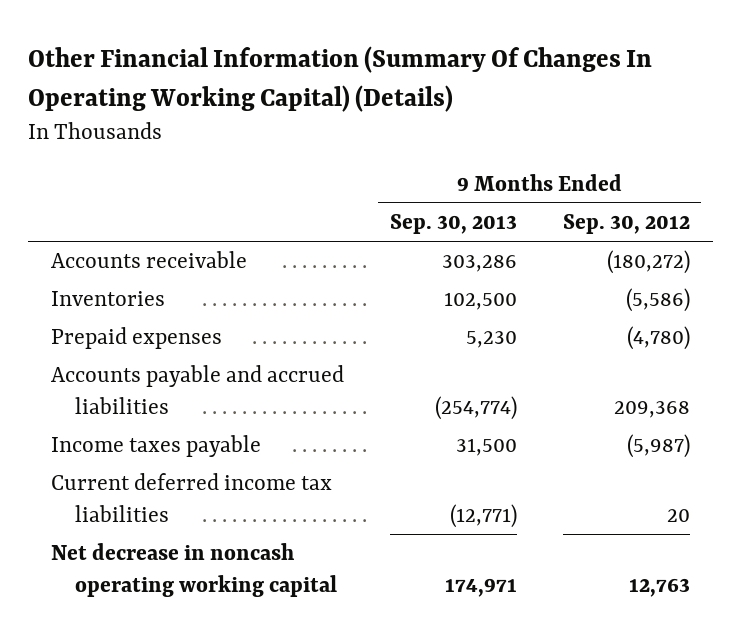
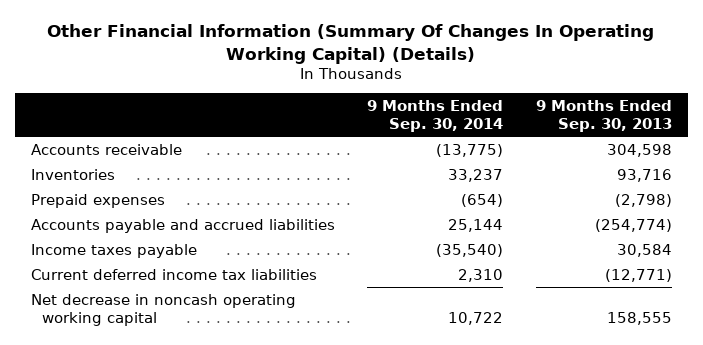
- | 9 Months Ended Sep. 30, 2013 | 9 Months Ended Sep. 30, 2012
+ | 9 Months Ended Sep. 30, 2014 | 9 Months Ended Sep. 30, 2013
- Accounts receivable | 303,286 | (180,272)
- Inventories | 102,500 | (5,586)
- Prepaid expenses | 5,230 | (4,780)
+ Accounts receivable | (13,775) | 304,598
+ Inventories | 33,237 | 93,716
+ Prepaid expenses | (654) | (2,798)
- Income taxes payable | 31,500 | (5,987)
+ Income taxes payable | (35,540) | 30,584
- Net decrease in noncash operating working capital | 174,971 | 12,763
+ Net decrease in noncash operating working capital | 10,722 | 158,555

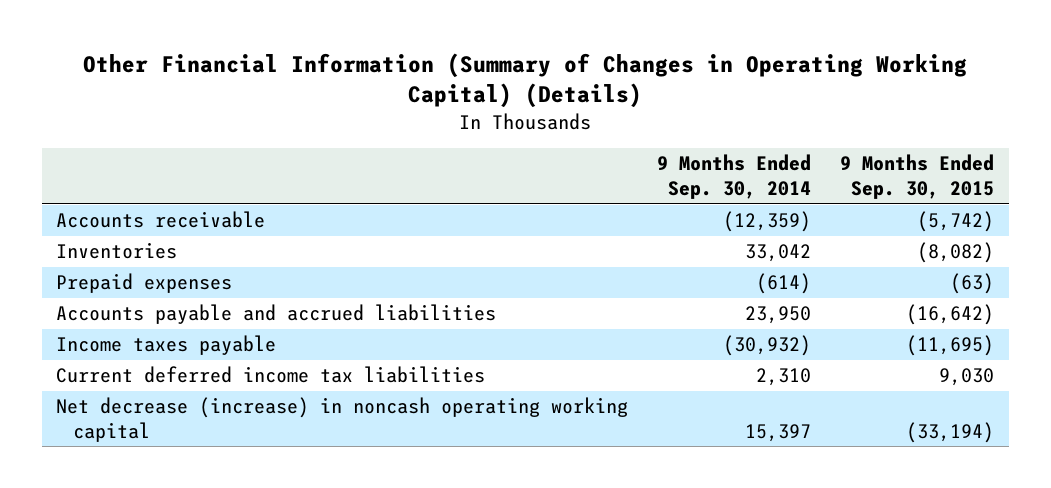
- Other Financial Information (Summary Of Changes In Operating Working Capital) (Details)
+ Other Financial Information (Summary of Changes in Operating Working Capital) (Details)
- | 9 Months Ended Sep. 30, 2014 | 9 Months Ended Sep. 30, 2013
+ | 9 Months Ended Sep. 30, 2014 | 9 Months Ended Sep. 30, 2015
- Accounts receivable | (13,775) | 304,598
- Inventories | 33,237 | 93,716
- Prepaid expenses | (654) | (2,798)
- Accounts payable and accrued liabilities | 25,144 | (254,774)
- Income taxes payable | (35,540) | 30,584
+ Accounts receivable | (12,359) | (5,742)
+ Inventories | 33,042 | (8,082)
+ Prepaid expenses | (614) | (63)
+ Accounts payable and accrued liabilities | 23,950 | (16,642)
+ Income taxes payable | (30,932) | (11,695)
- Net decrease in noncash operating working capital | 10,722 | 158,555
+ Net decrease (increase) in noncash operating working capital | 15,397 | (33,194)

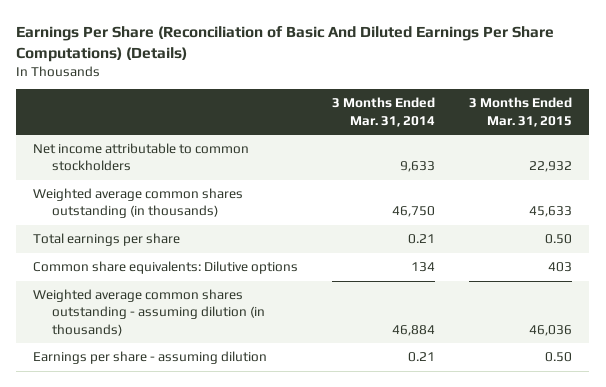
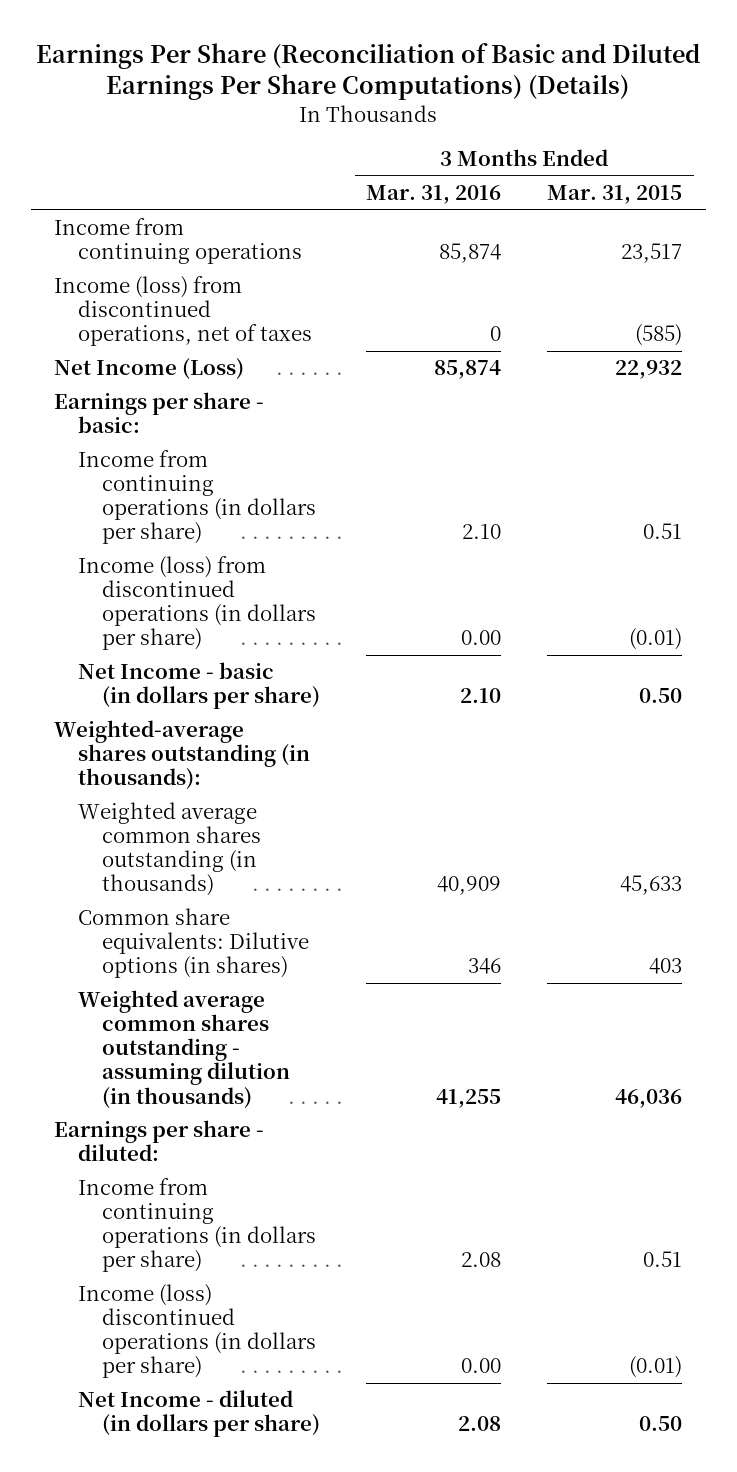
- Earnings Per Share (Reconciliation of Basic And Diluted Earnings Per Share Computations) (Details)
+ Earnings Per Share (Reconciliation of Basic and Diluted Earnings Per Share Computations) (Details)
- | 3 Months Ended Mar. 31, 2014 | 3 Months Ended Mar. 31, 2015
+ | 3 Months Ended Mar. 31, 2016 | 3 Months Ended Mar. 31, 2015
- Net income attributable to common stockholders | 9,633 | 22,932
+ Income from continuing operations | 85,874 | 23,517
+ Income (loss) from discontinued operations, net of taxes | 0 | (585)
+ Net Income (Loss) | 85,874 | 22,932
+ Earnings per share - basic:
+ Income from continuing operations (in dollars per share) | 2.10 | 0.51
+ Income (loss) from discontinued operations (in dollars per share) | 0.00 | (0.01)
+ Net Income - basic (in dollars per share) | 2.10 | 0.50
+ Weighted-average shares outstanding (in thousands):
- Total earnings per share | 0.21 | 0.50
- Common share equivalents: Dilutive options | 134 | 403
+ Common share equivalents: Dilutive options (in shares) | 346 | 403
- Earnings per share - assuming dilution | 0.21 | 0.50
+ Earnings per share - diluted:
+ Income from continuing operations (in dollars per share) | 2.08 | 0.51
+ Income (loss) discontinued operations (in dollars per share) | 0.00 | (0.01)
+ Net Income - diluted (in dollars per share) | 2.08 | 0.50

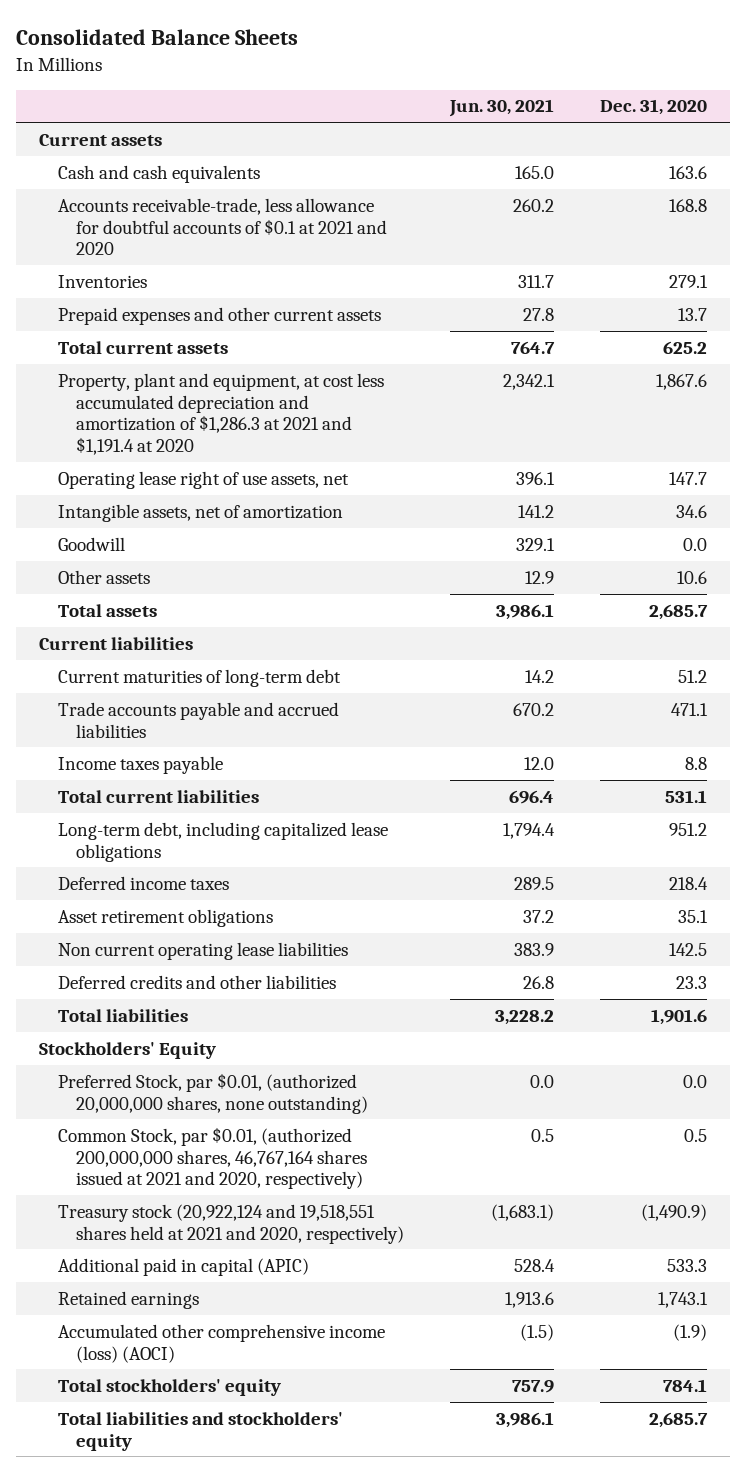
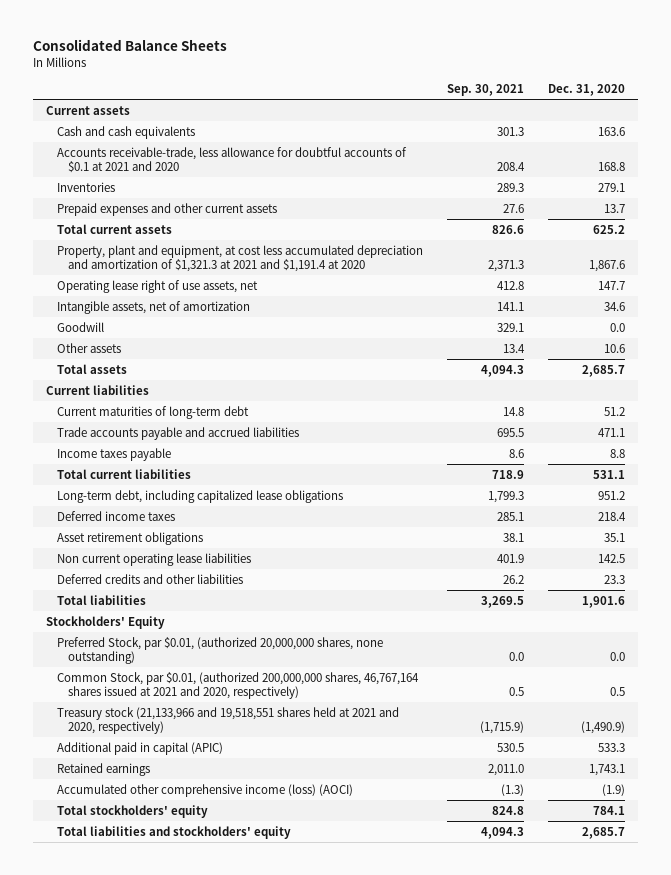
- | Jun. 30, 2021 | Dec. 31, 2020
+ | Sep. 30, 2021 | Dec. 31, 2020
- Property, plant and equipment, at cost less accumulated depreciation and amortization of $1,286.3 at 2021 and $1,191.4 at 2020 | 2,342.1 | 1,867.6
+ Property, plant and equipment, at cost less accumulated depreciation and amortization of $1,321.3 at 2021 and $1,191.4 at 2020 | 2,371.3 | 1,867.6
- Treasury stock (20,922,124 and 19,518,551 shares held at 2021 and 2020, respectively) | (1,683.1) | (1,490.9)
+ Treasury stock (21,133,966 and 19,518,551 shares held at 2021 and 2020, respectively) | (1,715.9) | (1,490.9)

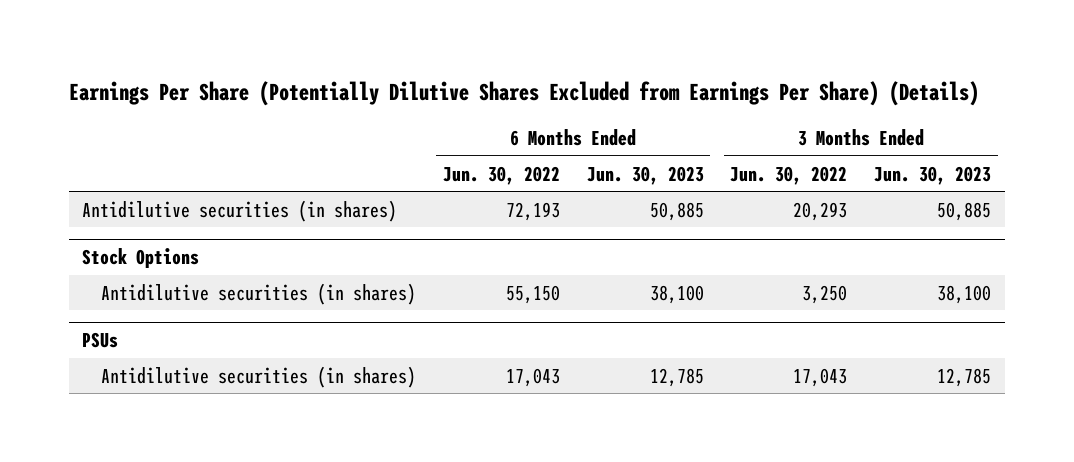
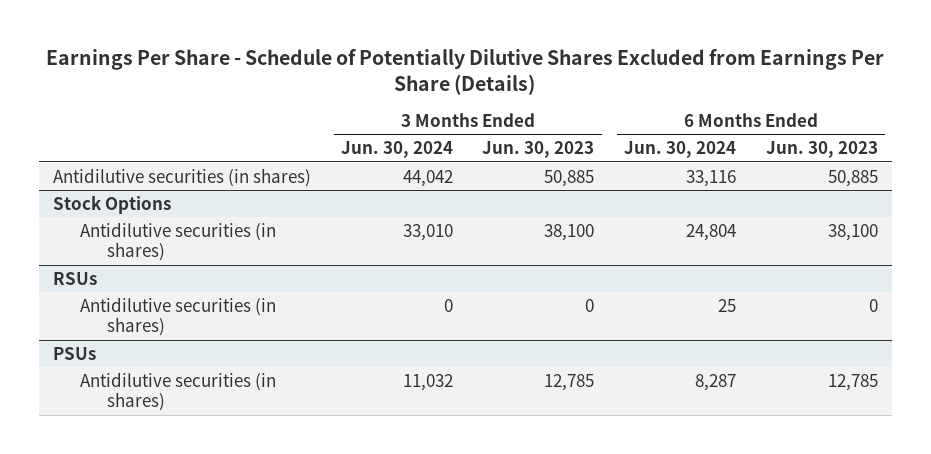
- Earnings Per Share (Potentially Dilutive Shares Excluded from Earnings Per Share) (Details)
+ Earnings Per Share - Schedule of Potentially Dilutive Shares Excluded from Earnings Per Share (Details)
- | 6 Months Ended Jun. 30, 2022 | 6 Months Ended Jun. 30, 2023 | 3 Months Ended Jun. 30, 2022 | 3 Months Ended Jun. 30, 2023
+ | 3 Months Ended Jun. 30, 2024 | 3 Months Ended Jun. 30, 2023 | 6 Months Ended Jun. 30, 2024 | 6 Months Ended Jun. 30, 2023
+ RSUs
+ Antidilutive securities (in shares) | 0 | 0 | 25 | 0

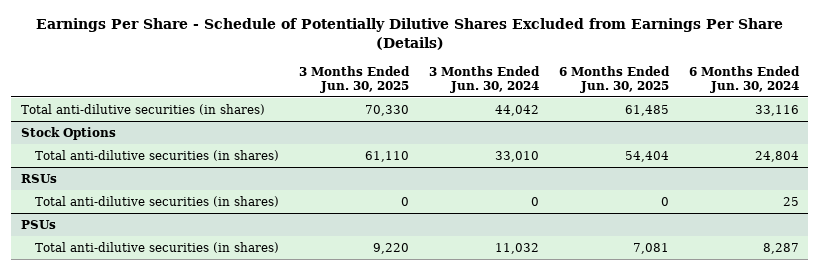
- | 3 Months Ended Jun. 30, 2024 | 3 Months Ended Jun. 30, 2023 | 6 Months Ended Jun. 30, 2024 | 6 Months Ended Jun. 30, 2023
+ | 3 Months Ended Jun. 30, 2025 | 3 Months Ended Jun. 30, 2024 | 6 Months Ended Jun. 30, 2025 | 6 Months Ended Jun. 30, 2024
- Antidilutive securities (in shares) | 44,042 | 50,885 | 33,116 | 50,885
+ Total anti-dilutive securities (in shares) | 70,330 | 44,042 | 61,485 | 33,116
@ Stock Options
- Antidilutive securities (in shares) | 33,010 | 38,100 | 24,804 | 38,100
+ Total anti-dilutive securities (in shares) | 61,110 | 33,010 | 54,404 | 24,804
@ RSUs
- Antidilutive securities (in shares) | 0 | 0 | 25 | 0
+ Total anti-dilutive securities (in shares) | 0 | 0 | 0 | 25
@ PSUs
- Antidilutive securities (in shares) | 11,032 | 12,785 | 8,287 | 12,785
+ Total anti-dilutive securities (in shares) | 9,220 | 11,032 | 7,081 | 8,287

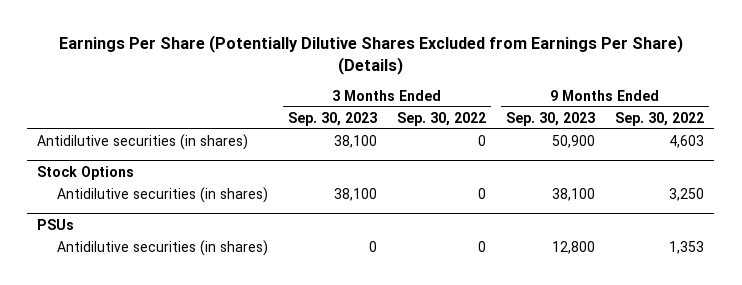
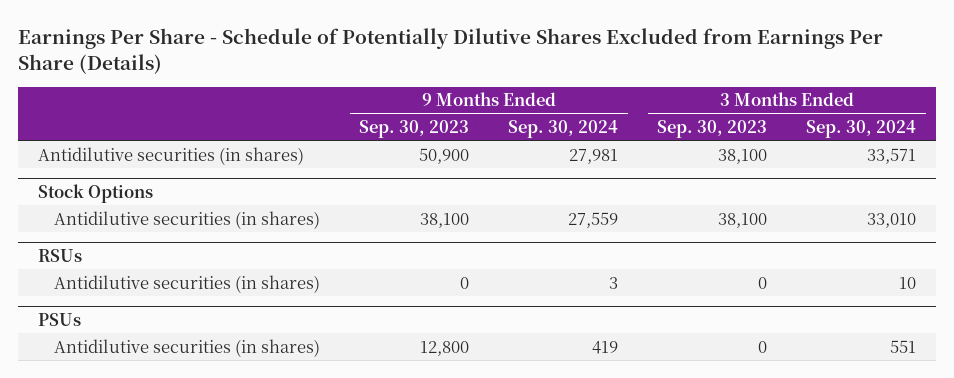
- Earnings Per Share (Potentially Dilutive Shares Excluded from Earnings Per Share) (Details)
+ Earnings Per Share - Schedule of Potentially Dilutive Shares Excluded from Earnings Per Share (Details)
- | 3 Months Ended Sep. 30, 2023 | 3 Months Ended Sep. 30, 2022 | 9 Months Ended Sep. 30, 2023 | 9 Months Ended Sep. 30, 2022
+ | 9 Months Ended Sep. 30, 2023 | 9 Months Ended Sep. 30, 2024 | 3 Months Ended Sep. 30, 2023 | 3 Months Ended Sep. 30, 2024
+ RSUs
+ Antidilutive securities (in shares) | 0 | 3 | 0 | 10

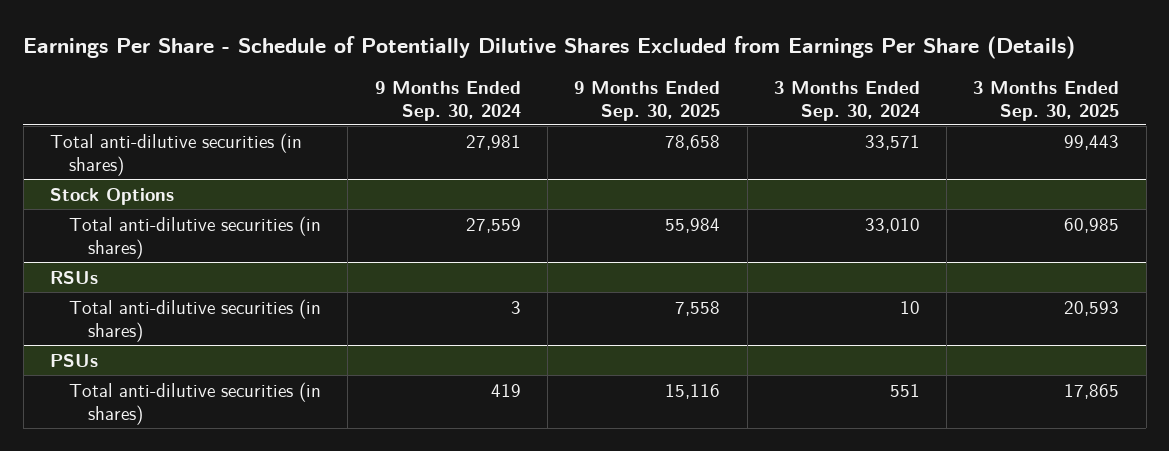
- | 9 Months Ended Sep. 30, 2023 | 9 Months Ended Sep. 30, 2024 | 3 Months Ended Sep. 30, 2023 | 3 Months Ended Sep. 30, 2024
+ | 9 Months Ended Sep. 30, 2024 | 9 Months Ended Sep. 30, 2025 | 3 Months Ended Sep. 30, 2024 | 3 Months Ended Sep. 30, 2025
- Antidilutive securities (in shares) | 50,900 | 27,981 | 38,100 | 33,571
+ Total anti-dilutive securities (in shares) | 27,981 | 78,658 | 33,571 | 99,443
@ Stock Options
- Antidilutive securities (in shares) | 38,100 | 27,559 | 38,100 | 33,010
+ Total anti-dilutive securities (in shares) | 27,559 | 55,984 | 33,010 | 60,985
@ RSUs
- Antidilutive securities (in shares) | 0 | 3 | 0 | 10
+ Total anti-dilutive securities (in shares) | 3 | 7,558 | 10 | 20,593
@ PSUs
- Antidilutive securities (in shares) | 12,800 | 419 | 0 | 551
+ Total anti-dilutive securities (in shares) | 419 | 15,116 | 551 | 17,865

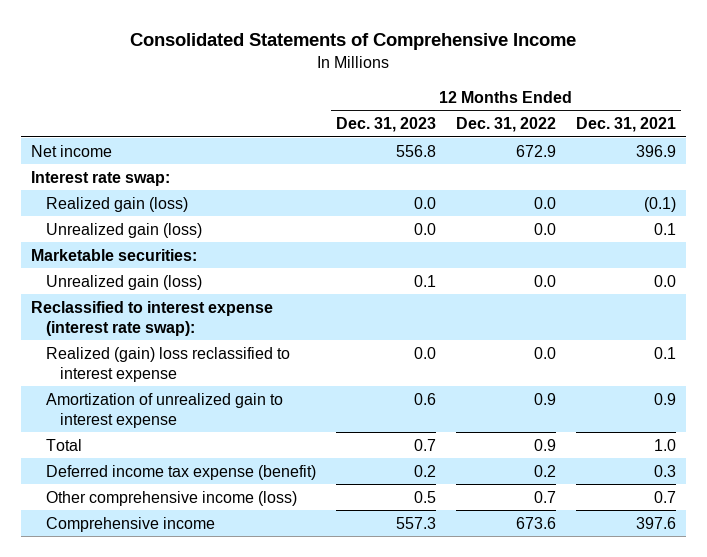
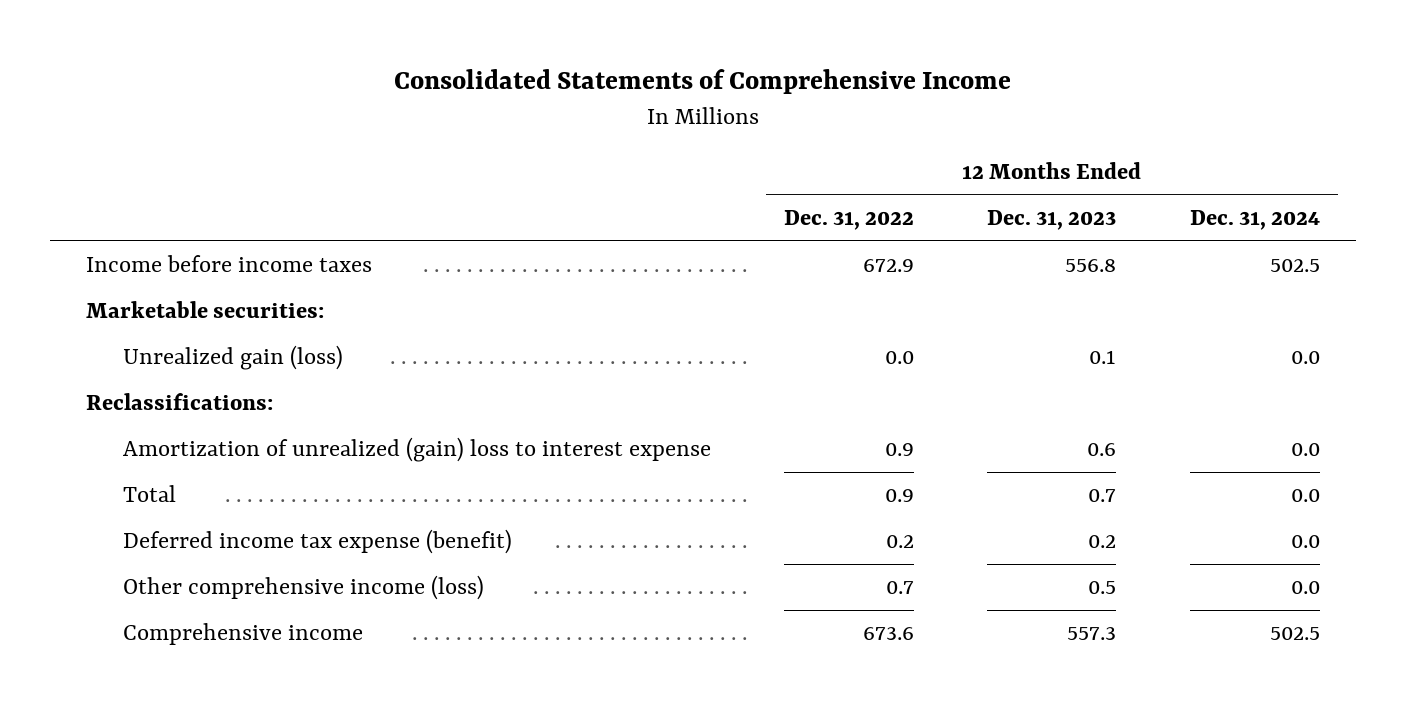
- | 12 Months Ended Dec. 31, 2023 | 12 Months Ended Dec. 31, 2022 | 12 Months Ended Dec. 31, 2021
+ | 12 Months Ended Dec. 31, 2022 | 12 Months Ended Dec. 31, 2023 | 12 Months Ended Dec. 31, 2024
- Net income | 556.8 | 672.9 | 396.9
- Interest rate swap:
- Realized gain (loss) | 0.0 | 0.0 | (0.1)
- Unrealized gain (loss) | 0.0 | 0.0 | 0.1
+ Income before income taxes | 672.9 | 556.8 | 502.5
- Reclassified to interest expense (interest rate swap):
- Realized (gain) loss reclassified to interest expense | 0.0 | 0.0 | 0.1
- Amortization of unrealized gain to interest expense | 0.6 | 0.9 | 0.9
+ Reclassifications:
+ Amortization of unrealized (gain) loss to interest expense | 0.9 | 0.6 | 0.0

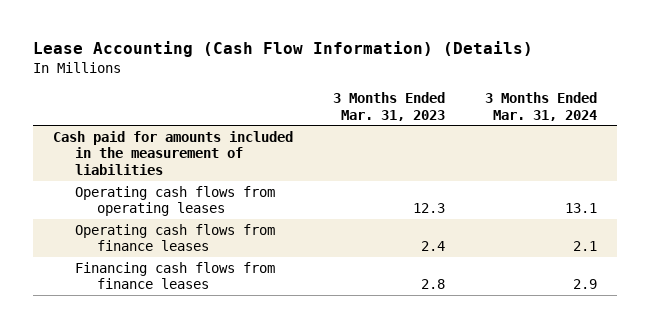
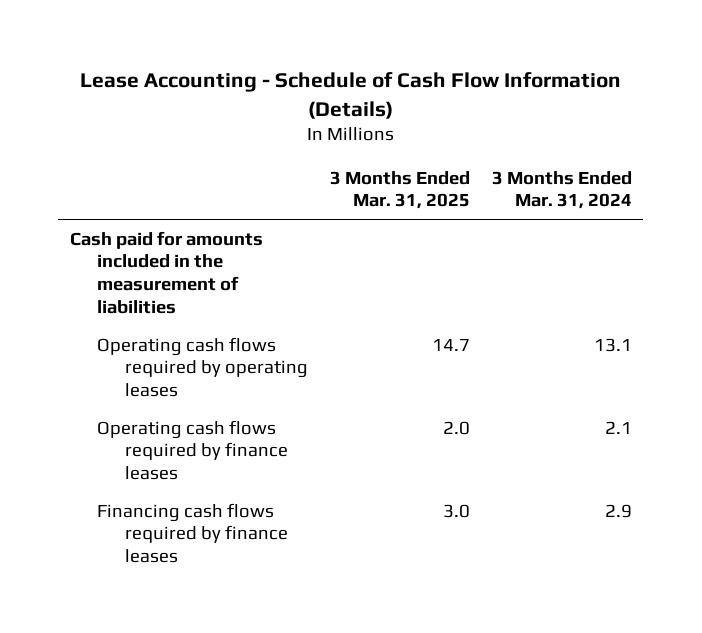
- Lease Accounting (Cash Flow Information) (Details)
+ Lease Accounting - Schedule of Cash Flow Information (Details)
- | 3 Months Ended Mar. 31, 2023 | 3 Months Ended Mar. 31, 2024
+ | 3 Months Ended Mar. 31, 2025 | 3 Months Ended Mar. 31, 2024
- Operating cash flows from operating leases | 12.3 | 13.1
- Operating cash flows from finance leases | 2.4 | 2.1
- Financing cash flows from finance leases | 2.8 | 2.9
+ Operating cash flows required by operating leases | 14.7 | 13.1
+ Operating cash flows required by finance leases | 2.0 | 2.1
+ Financing cash flows required by finance leases | 3.0 | 2.9

